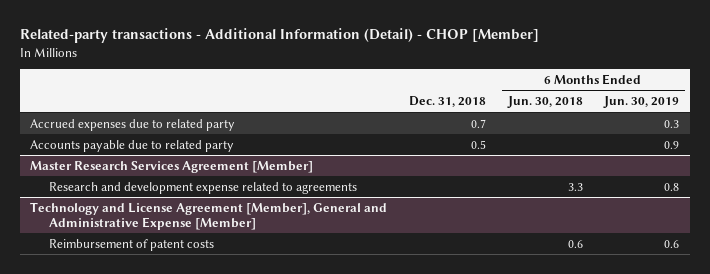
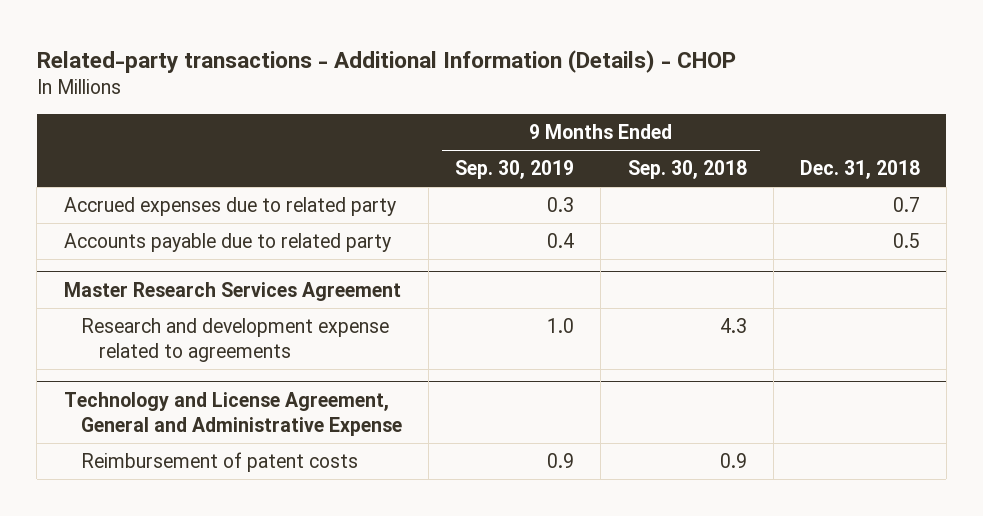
- Related-party transactions - Additional Information (Detail) - CHOP [Member]
+ Related-party transactions - Additional Information (Details) - CHOP
- | Dec. 31, 2018 | 6 Months Ended Jun. 30, 2018 | 6 Months Ended Jun. 30, 2019
+ | 9 Months Ended Sep. 30, 2019 | 9 Months Ended Sep. 30, 2018 | Dec. 31, 2018
- Master Research Services Agreement [Member]
+ Master Research Services Agreement
- Technology and License Agreement [Member], General and Administrative Expense [Member]
+ Technology and License Agreement, General and Administrative Expense

